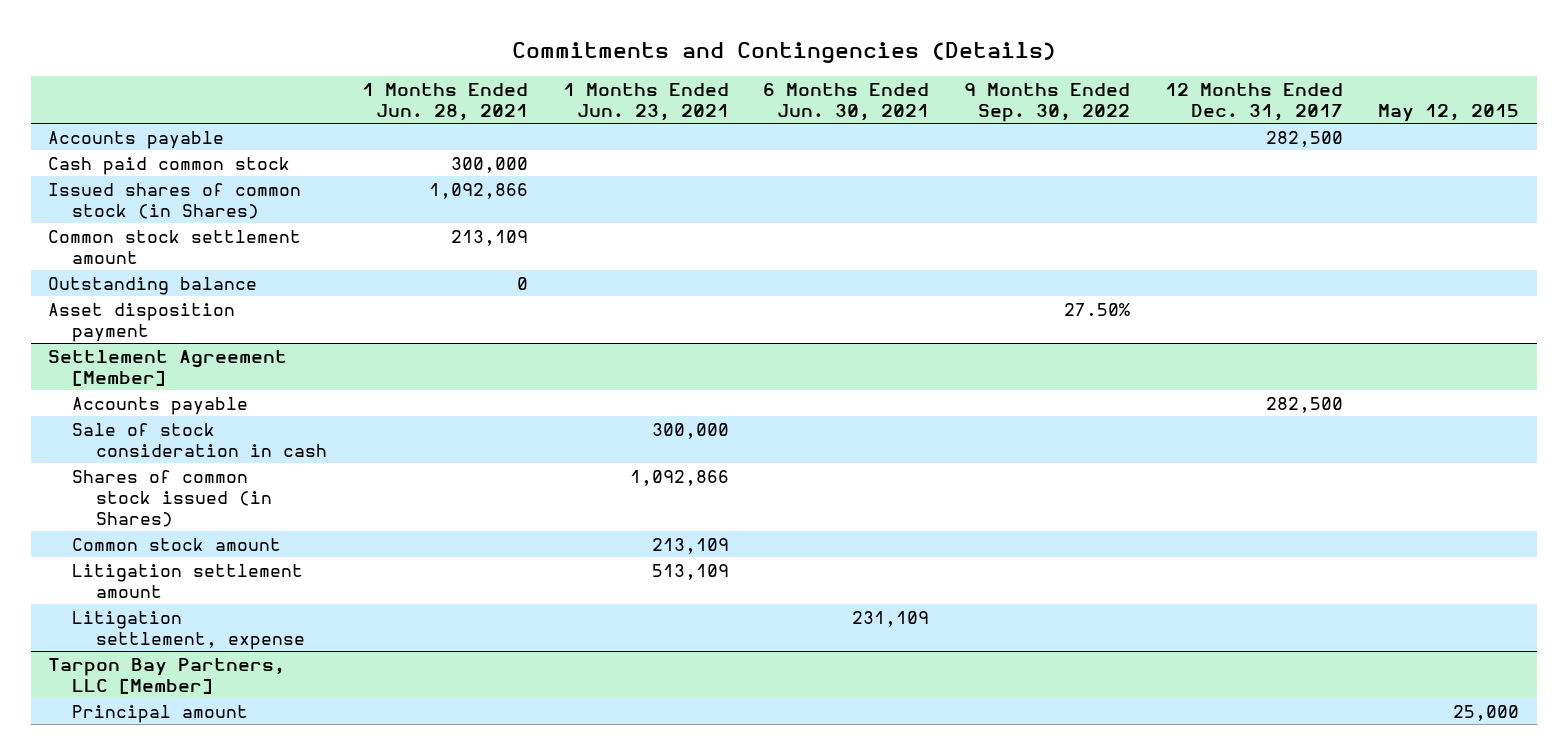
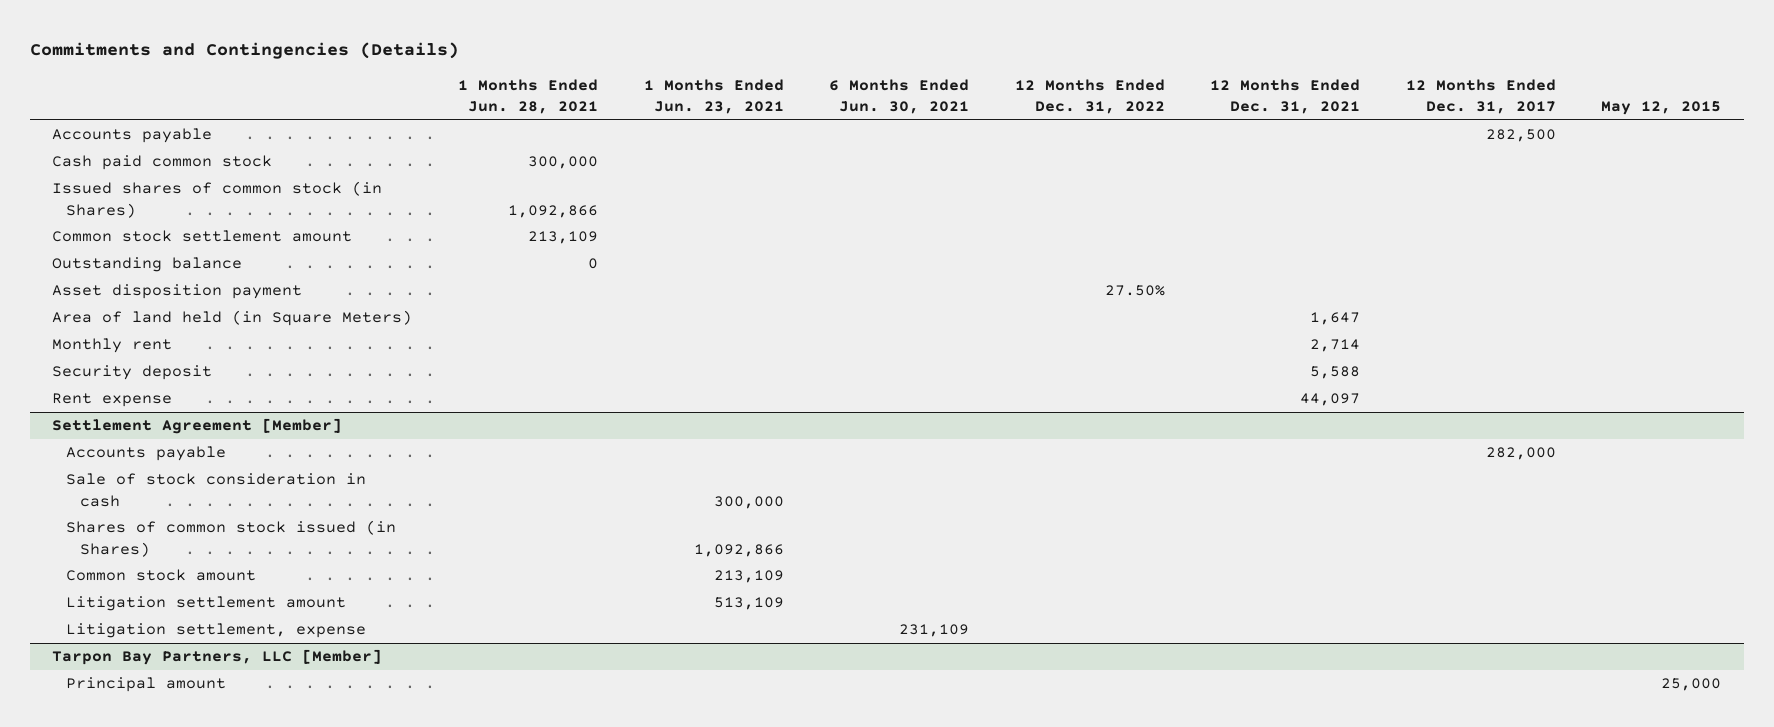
- | 1 Months Ended Jun. 28, 2021 | 1 Months Ended Jun. 23, 2021 | 6 Months Ended Jun. 30, 2021 | 9 Months Ended Sep. 30, 2022 | 12 Months Ended Dec. 31, 2017 | May 12, 2015
+ | 1 Months Ended Jun. 28, 2021 | 1 Months Ended Jun. 23, 2021 | 6 Months Ended Jun. 30, 2021 | 12 Months Ended Dec. 31, 2022 | 12 Months Ended Dec. 31, 2021 | 12 Months Ended Dec. 31, 2017 | May 12, 2015
+ Area of land held (in Square Meters) | | | | | 1,647 | |
+ Monthly rent | | | | | 2,714 | |
+ Security deposit | | | | | 5,588 | |
+ Rent expense | | | | | 44,097 | |
@ Settlement Agreement [Member]
- Accounts payable | | | | | 282,500 |
+ Accounts payable | | | | | | 282,000 |

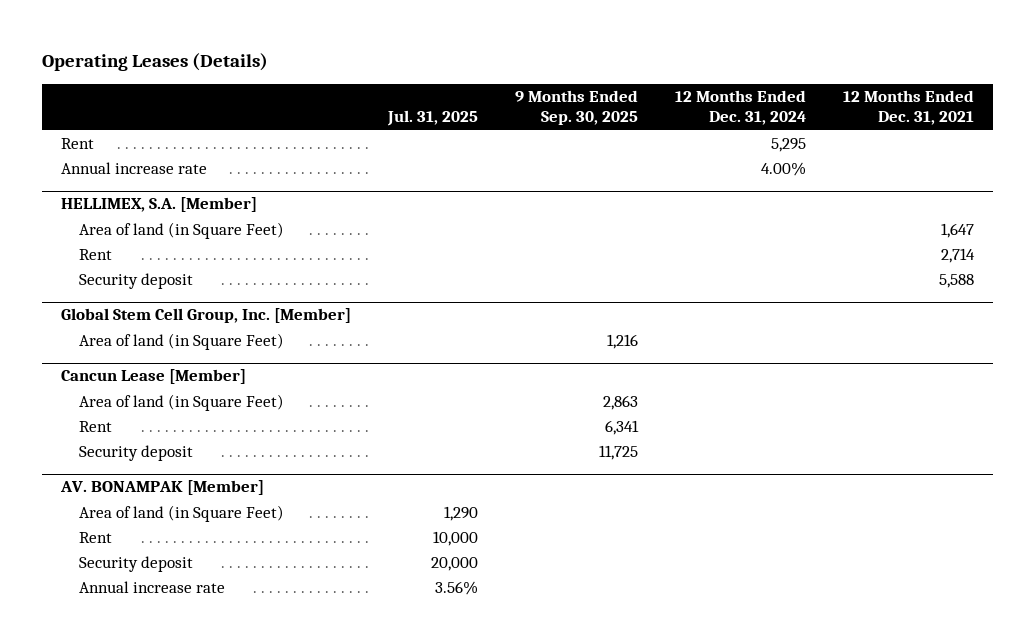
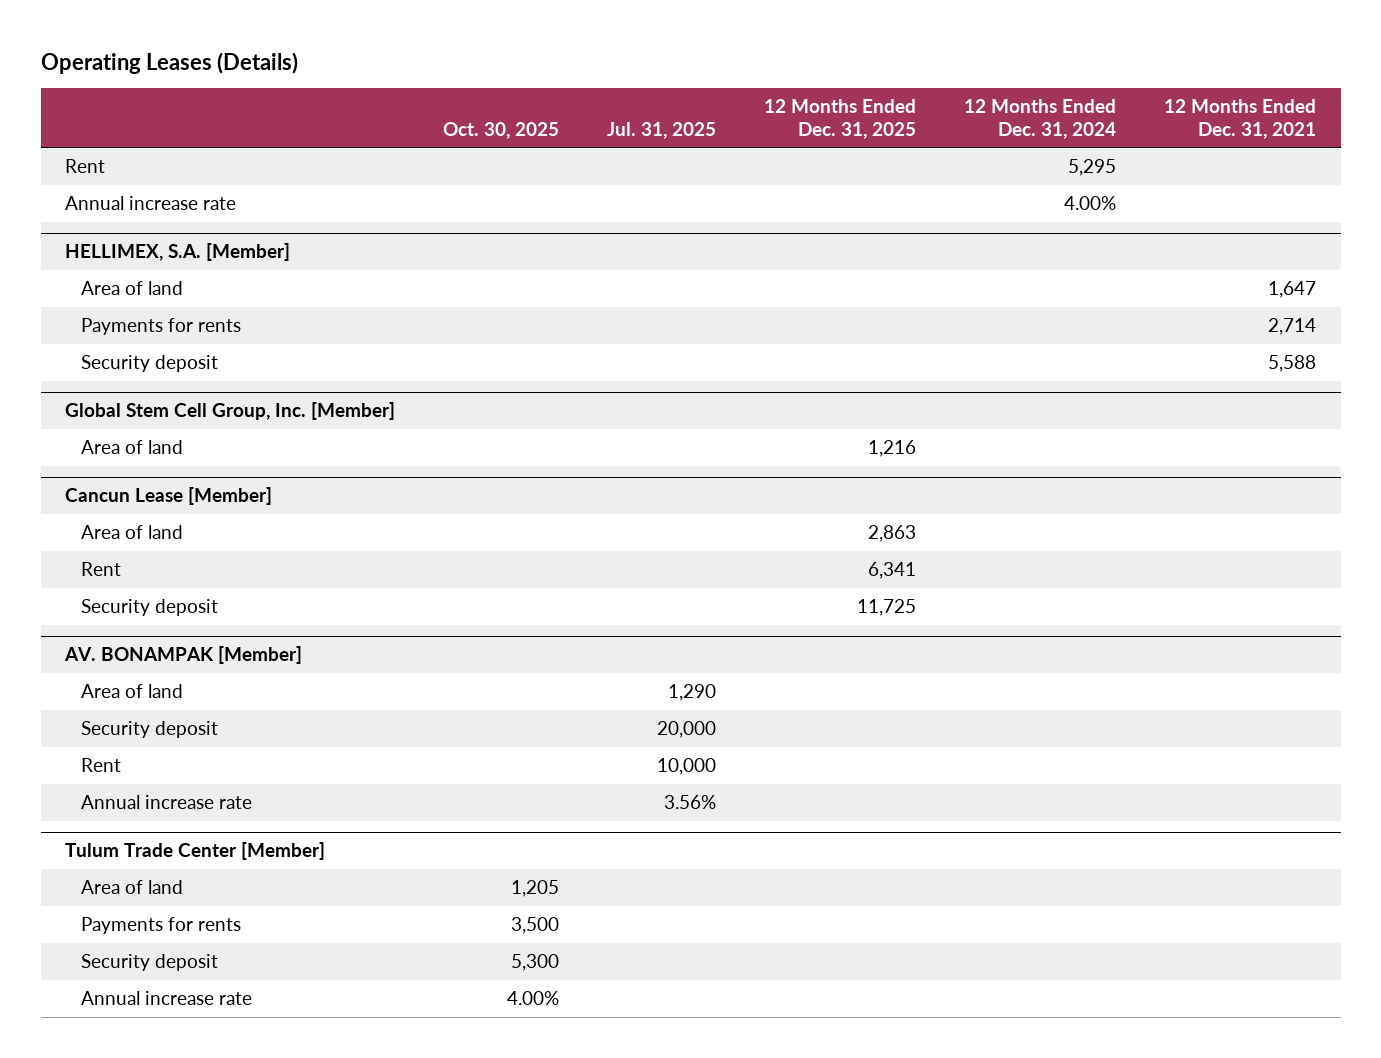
- | Jul. 31, 2025 | 9 Months Ended Sep. 30, 2025 | 12 Months Ended Dec. 31, 2024 | 12 Months Ended Dec. 31, 2021
+ | Oct. 30, 2025 | Jul. 31, 2025 | 12 Months Ended Dec. 31, 2025 | 12 Months Ended Dec. 31, 2024 | 12 Months Ended Dec. 31, 2021
@ HELLIMEX, S.A. [Member]
- Area of land (in Square Feet) | | | | 1,647
- Rent | | | | 2,714
+ Area of land | | | | | 1,647
+ Payments for rents | | | | | 2,714
@ Global Stem Cell Group, Inc. [Member]
- Area of land (in Square Feet) | | 1,216 | |
+ Area of land | | | 1,216 | |
@ Cancun Lease [Member]
- Area of land (in Square Feet) | | 2,863 | |
+ Area of land | | | 2,863 | |
@ AV. BONAMPAK [Member]
- Area of land (in Square Feet) | 1,290 | | |
+ Area of land | | 1,290 | | |
moved down: Rent | | 10,000 | | |
+ Tulum Trade Center [Member]
+ Area of land | 1,205 | | | |
+ Payments for rents | 3,500 | | | |
+ Security deposit | 5,300 | | | |
+ Annual increase rate | 4.00% | | | |

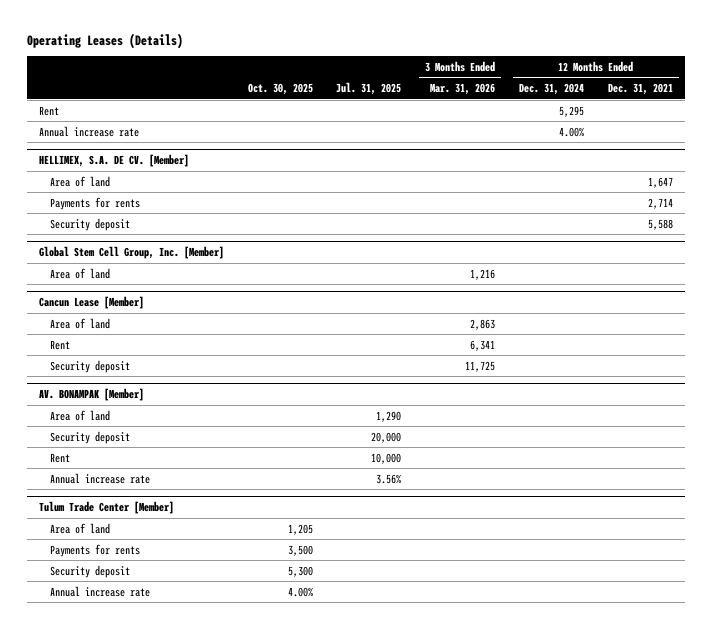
- | Oct. 30, 2025 | Jul. 31, 2025 | 12 Months Ended Dec. 31, 2025 | 12 Months Ended Dec. 31, 2024 | 12 Months Ended Dec. 31, 2021
+ | Oct. 30, 2025 | Jul. 31, 2025 | 3 Months Ended Mar. 31, 2026 | 12 Months Ended Dec. 31, 2024 | 12 Months Ended Dec. 31, 2021
- HELLIMEX, S.A. [Member]
+ HELLIMEX, S.A. DE CV. [Member]

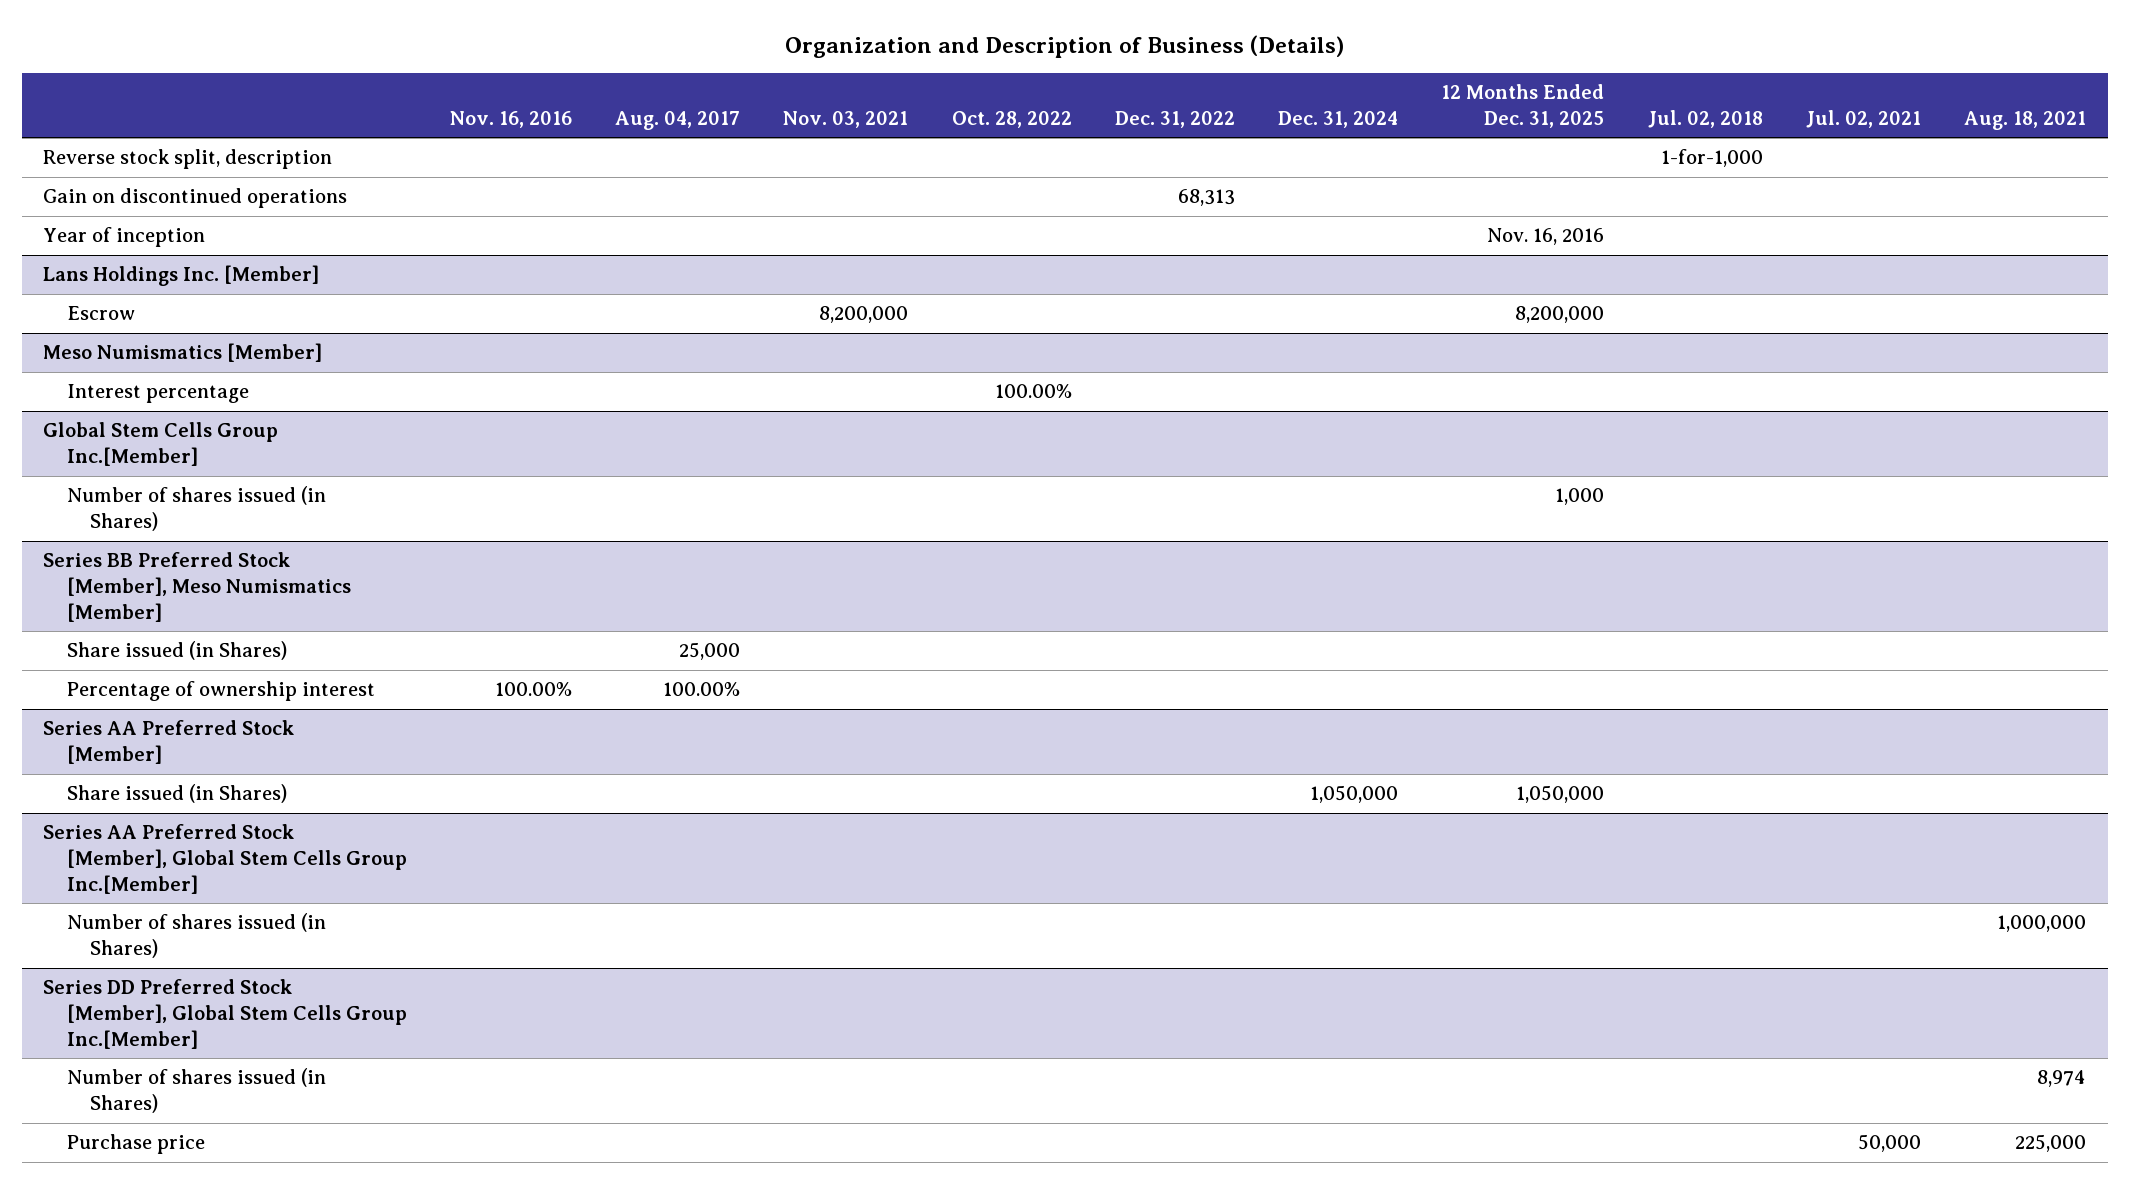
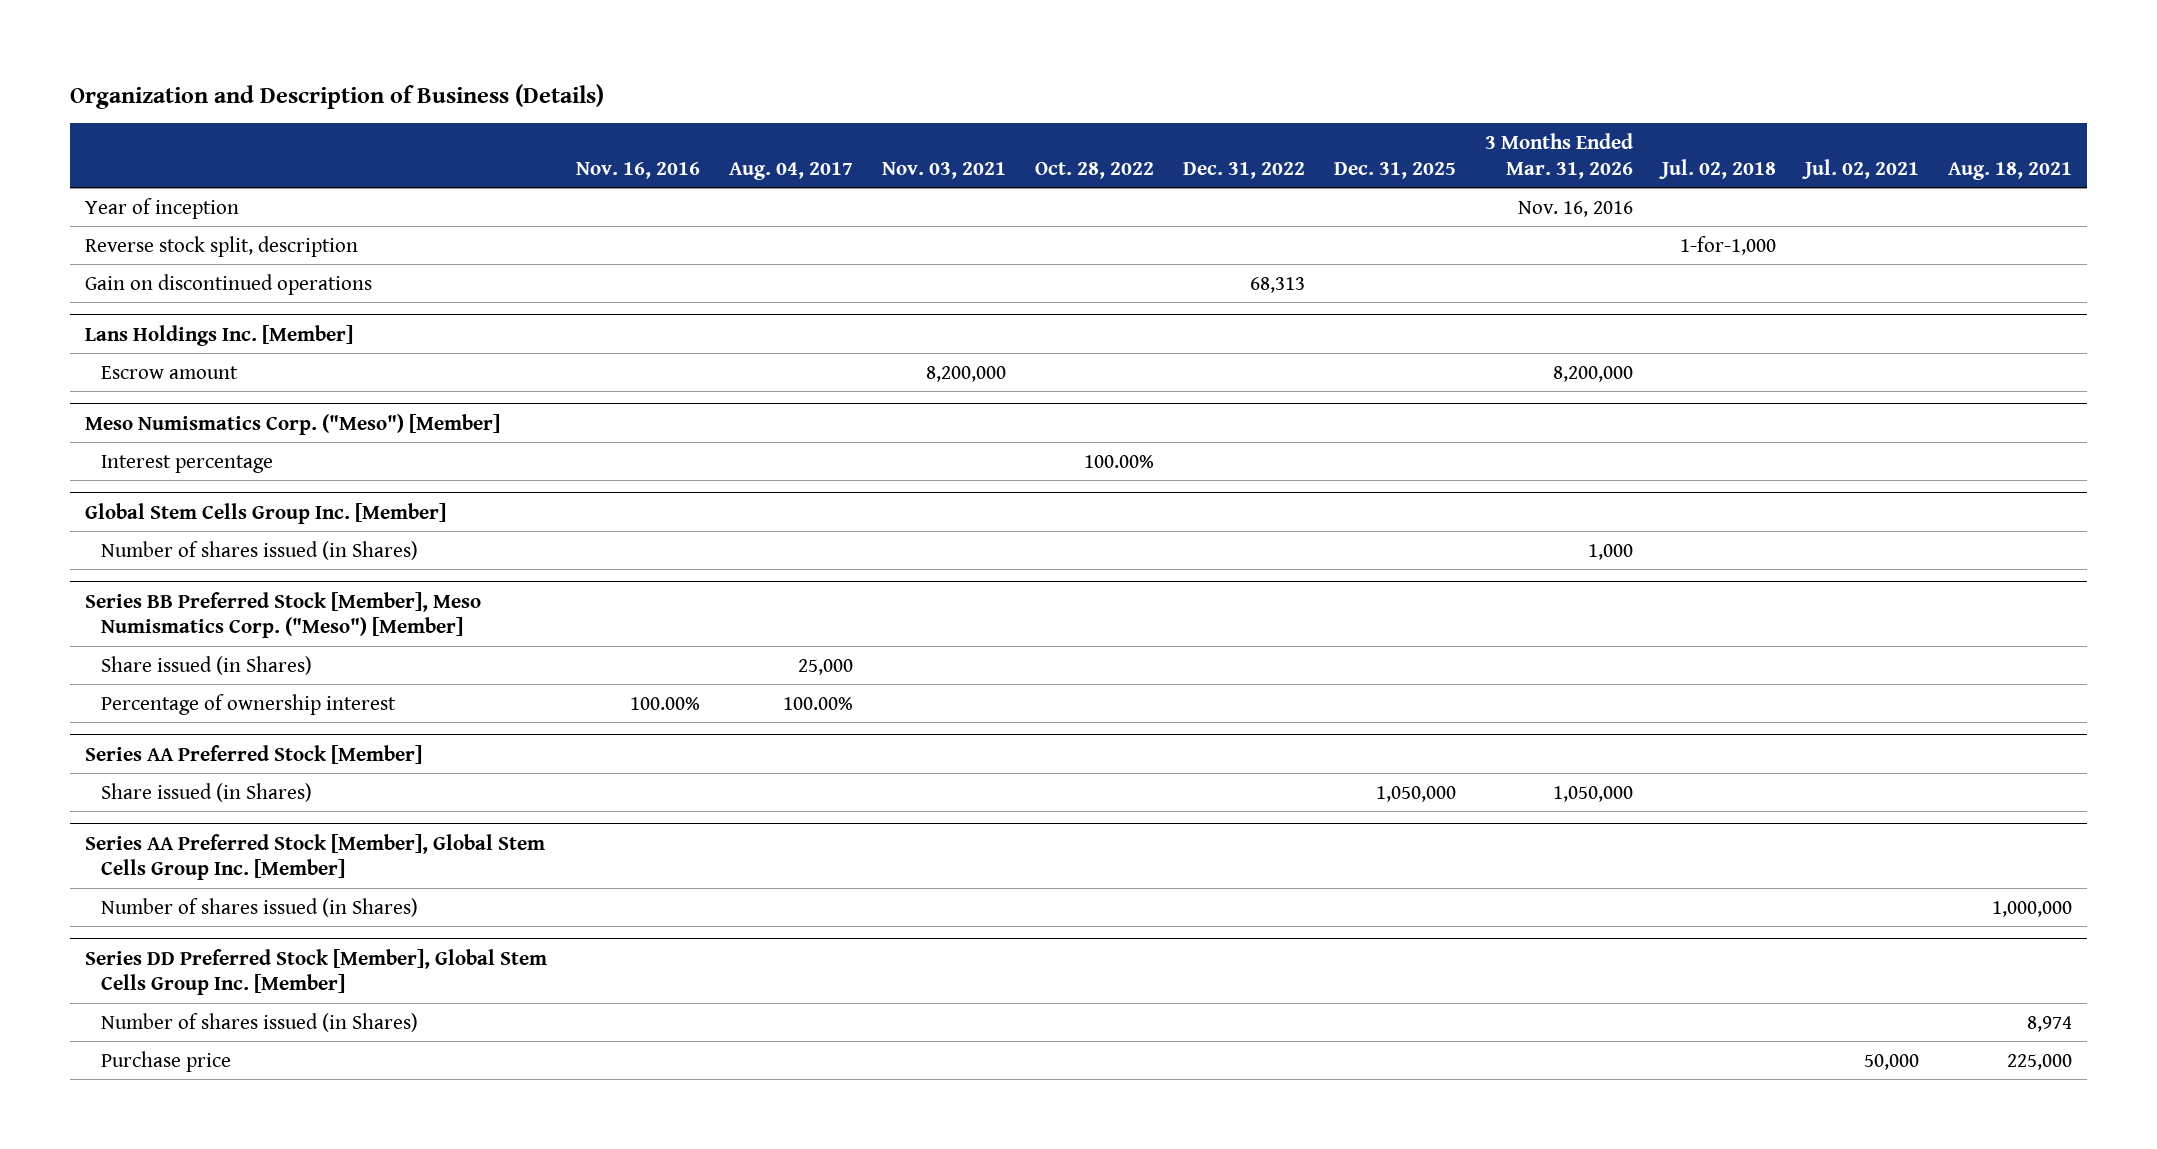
- | Nov. 16, 2016 | Aug. 04, 2017 | Nov. 03, 2021 | Oct. 28, 2022 | Dec. 31, 2022 | Dec. 31, 2024 | 12 Months Ended Dec. 31, 2025 | Jul. 02, 2018 | Jul. 02, 2021 | Aug. 18, 2021
+ | Nov. 16, 2016 | Aug. 04, 2017 | Nov. 03, 2021 | Oct. 28, 2022 | Dec. 31, 2022 | Dec. 31, 2025 | 3 Months Ended Mar. 31, 2026 | Jul. 02, 2018 | Jul. 02, 2021 | Aug. 18, 2021
moved up: Year of inception | | | | | | | Nov. 16, 2016 | | |
@ Lans Holdings Inc. [Member]
- Escrow | | | 8,200,000 | | | | 8,200,000 | | |
- Meso Numismatics [Member]
@ Lans Holdings Inc. [Member]
+ Escrow amount | | | 8,200,000 | | | | 8,200,000 | | |
+ Meso Numismatics Corp. ("Meso") [Member]
- Global Stem Cells Group Inc.[Member]
+ Global Stem Cells Group Inc. [Member]
- Series BB Preferred Stock [Member], Meso Numismatics [Member]
+ Series BB Preferred Stock [Member], Meso Numismatics Corp. ("Meso") [Member]
- Series AA Preferred Stock [Member], Global Stem Cells Group Inc.[Member]
+ Series AA Preferred Stock [Member], Global Stem Cells Group Inc. [Member]
- Series DD Preferred Stock [Member], Global Stem Cells Group Inc.[Member]
+ Series DD Preferred Stock [Member], Global Stem Cells Group Inc. [Member]

